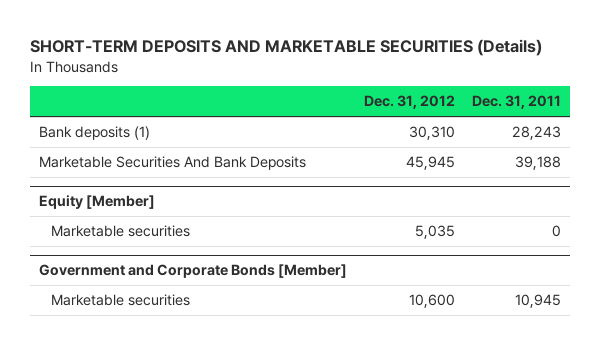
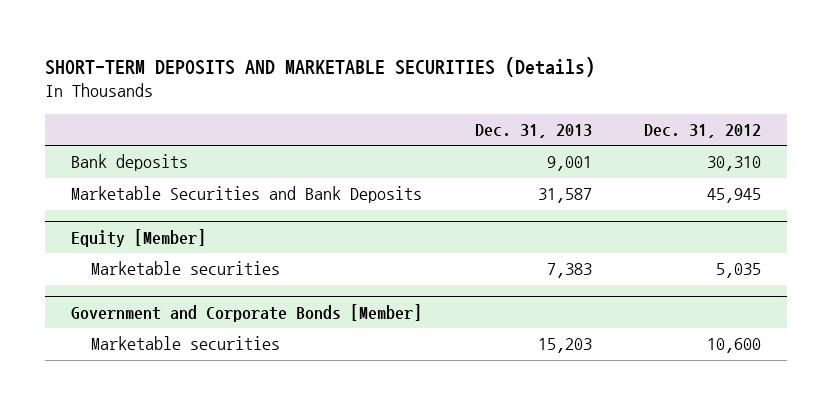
- | Dec. 31, 2012 | Dec. 31, 2011
+ | Dec. 31, 2013 | Dec. 31, 2012
- Bank deposits (1) | 30,310 | 28,243
- Marketable Securities And Bank Deposits | 45,945 | 39,188
+ Bank deposits | 9,001 | 30,310
+ Marketable Securities and Bank Deposits | 31,587 | 45,945

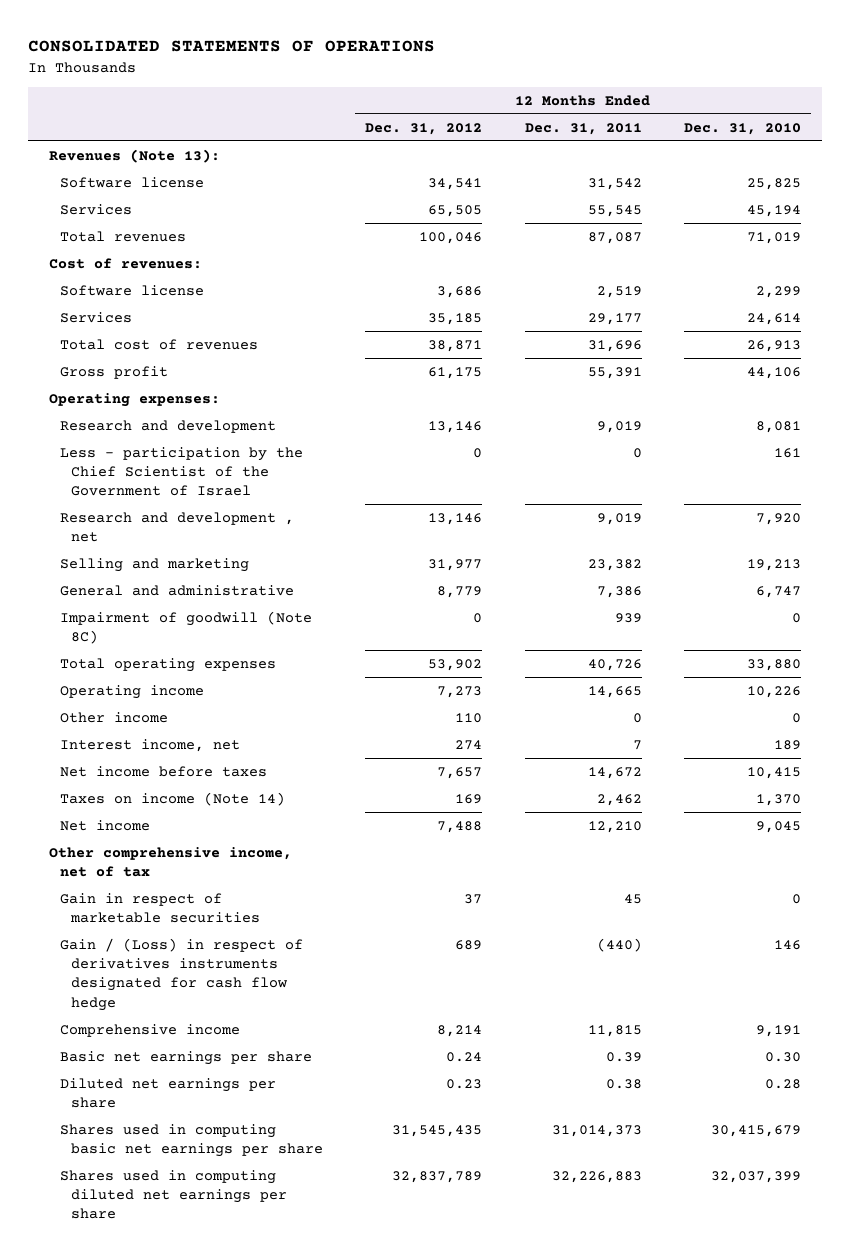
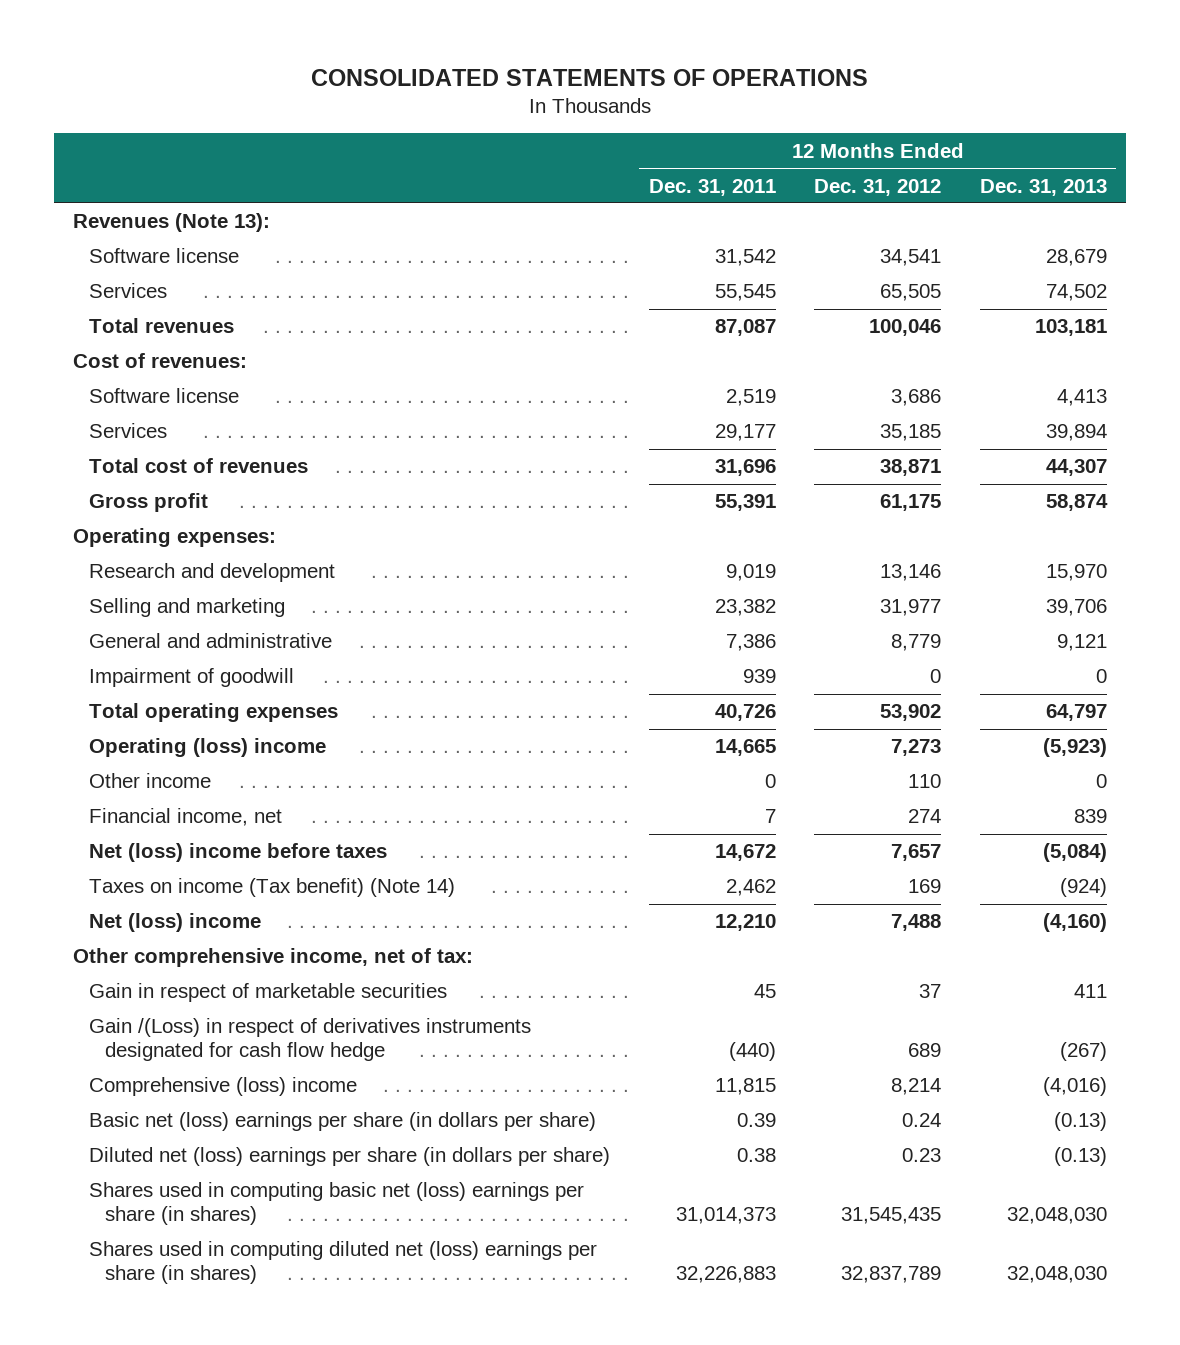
- | 12 Months Ended Dec. 31, 2012 | 12 Months Ended Dec. 31, 2011 | 12 Months Ended Dec. 31, 2010
+ | 12 Months Ended Dec. 31, 2011 | 12 Months Ended Dec. 31, 2012 | 12 Months Ended Dec. 31, 2013
- Less - participation by the Chief Scientist of the Government of Israel | 0 | 0 | 161
- Research and development , net | 13,146 | 9,019 | 7,920
- Impairment of goodwill (Note 8C) | 0 | 939 | 0
+ Impairment of goodwill | 939 | 0 | 0
- Operating income | 7,273 | 14,665 | 10,226
+ Operating (loss) income | 14,665 | 7,273 | (5,923)
- Interest income, net | 274 | 7 | 189
- Net income before taxes | 7,657 | 14,672 | 10,415
- Taxes on income (Note 14) | 169 | 2,462 | 1,370
- Net income | 7,488 | 12,210 | 9,045
- Other comprehensive income, net of tax
+ Financial income, net | 7 | 274 | 839
+ Net (loss) income before taxes | 14,672 | 7,657 | (5,084)
+ Taxes on income (Tax benefit) (Note 14) | 2,462 | 169 | (924)
+ Net (loss) income | 12,210 | 7,488 | (4,160)
+ Other comprehensive income, net of tax:
- Gain / (Loss) in respect of derivatives instruments designated for cash flow hedge | 689 | (440) | 146
- Comprehensive income | 8,214 | 11,815 | 9,191
- Basic net earnings per share | 0.24 | 0.39 | 0.30
- Diluted net earnings per share | 0.23 | 0.38 | 0.28
- Shares used in computing basic net earnings per share | 31,545,435 | 31,014,373 | 30,415,679
- Shares used in computing diluted net earnings per share | 32,837,789 | 32,226,883 | 32,037,399
+ Gain /(Loss) in respect of derivatives instruments designated for cash flow hedge | (440) | 689 | (267)
+ Comprehensive (loss) income | 11,815 | 8,214 | (4,016)
+ Basic net (loss) earnings per share (in dollars per share) | 0.39 | 0.24 | (0.13)
+ Diluted net (loss) earnings per share (in dollars per share) | 0.38 | 0.23 | (0.13)
+ Shares used in computing basic net (loss) earnings per share (in shares) | 31,014,373 | 31,545,435 | 32,048,030
+ Shares used in computing diluted net (loss) earnings per share (in shares) | 32,226,883 | 32,837,789 | 32,048,030

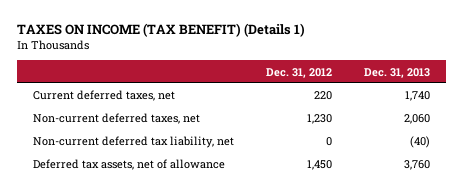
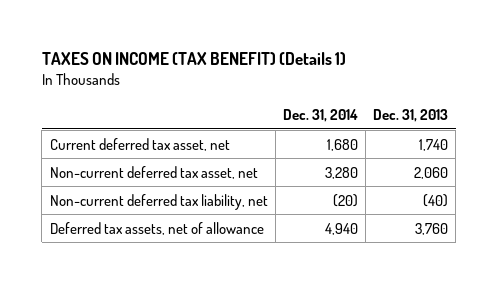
- | Dec. 31, 2012 | Dec. 31, 2013
+ | Dec. 31, 2014 | Dec. 31, 2013
- Current deferred taxes, net | 220 | 1,740
- Non-current deferred taxes, net | 1,230 | 2,060
+ Current deferred tax asset, net | 1,680 | 1,740
+ Non-current deferred tax asset, net | 3,280 | 2,060

